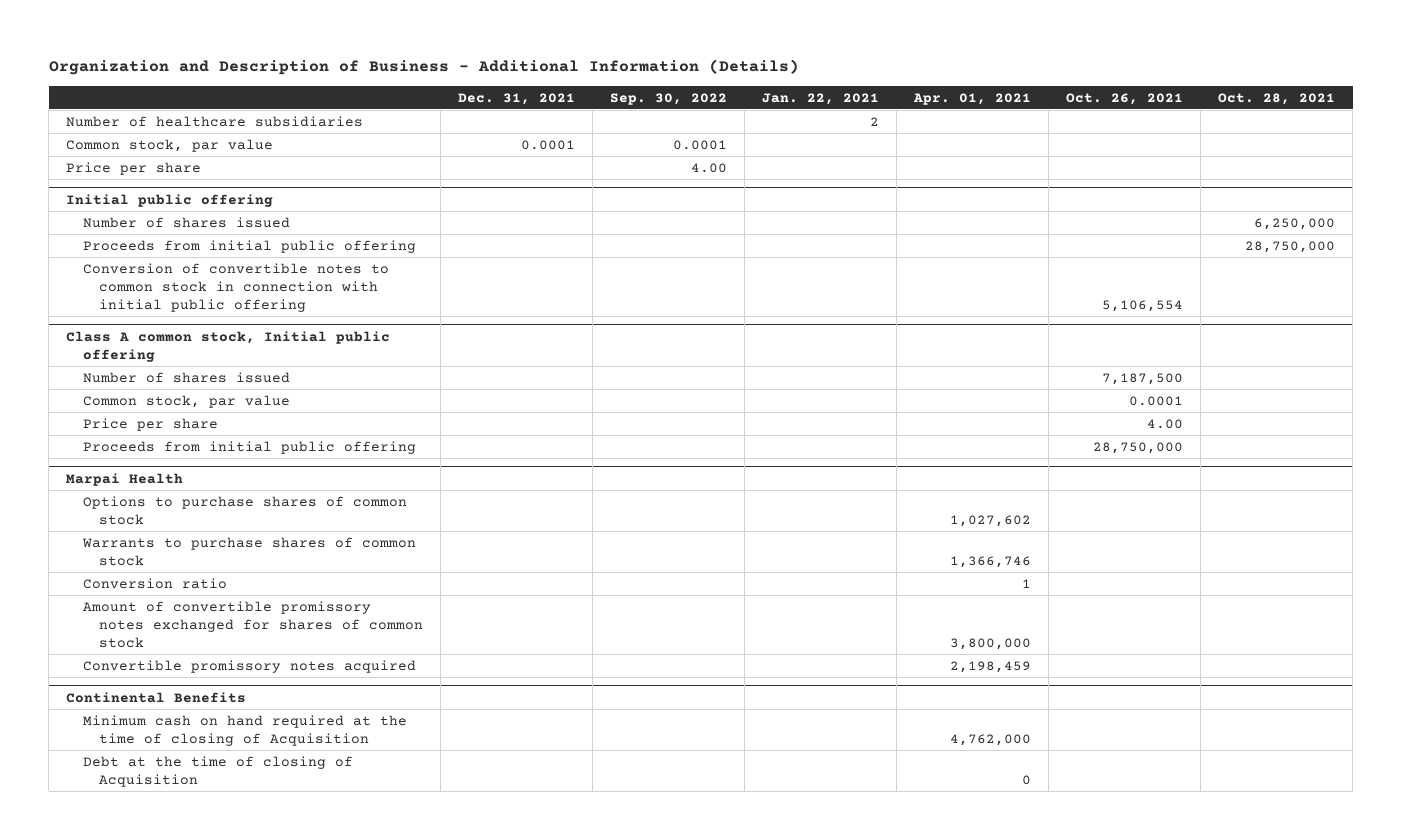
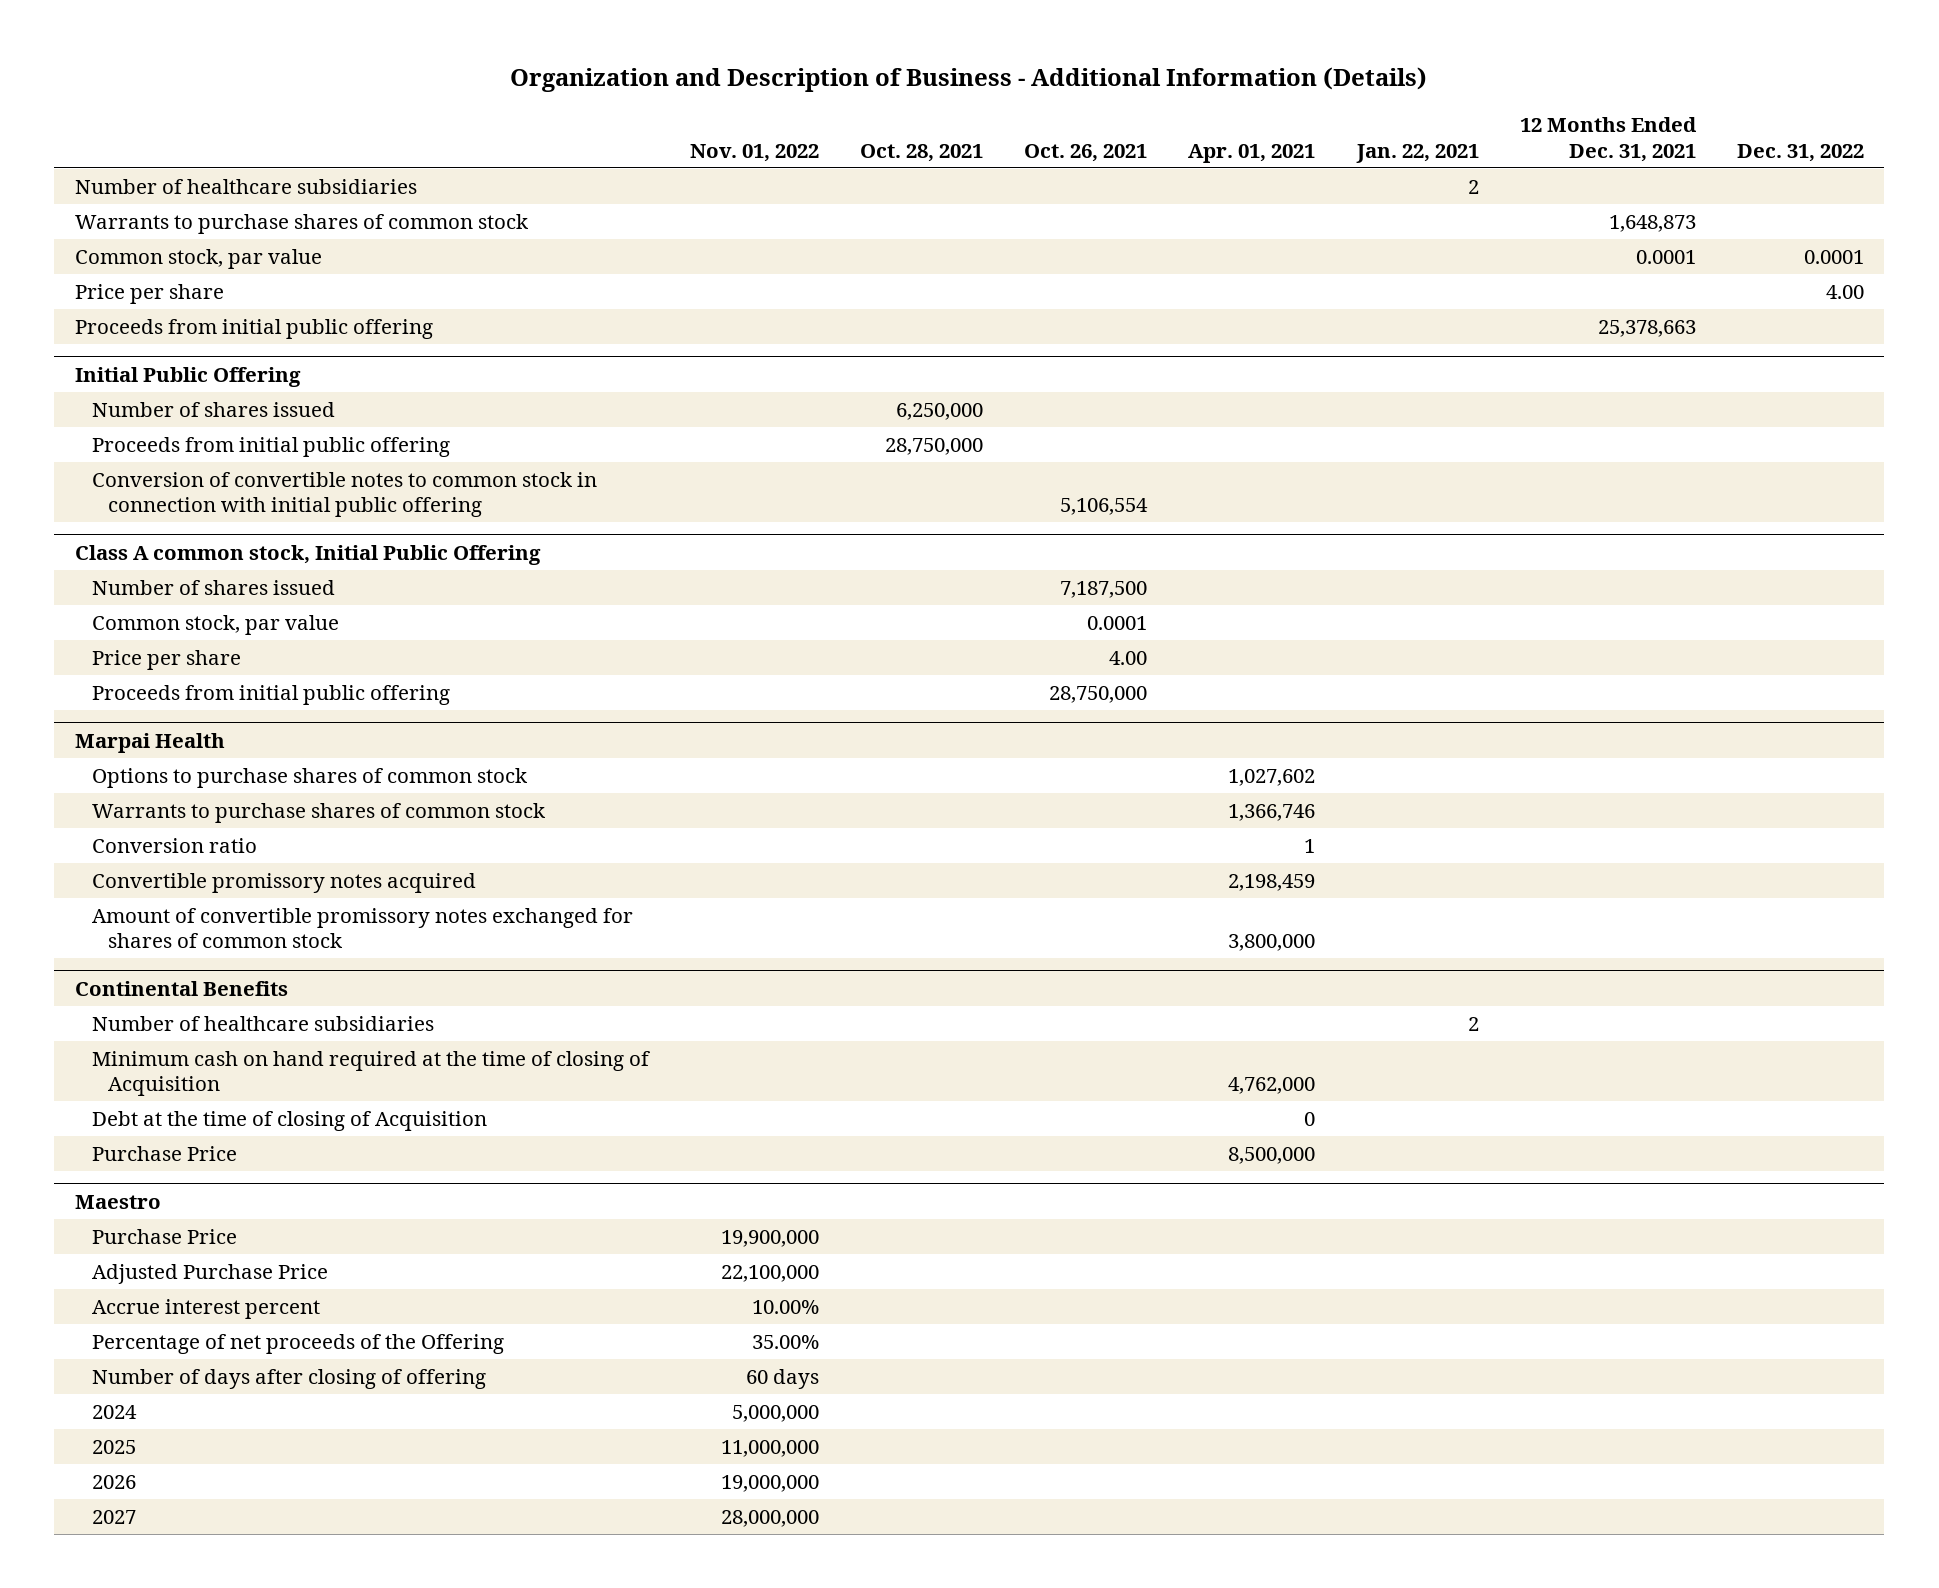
- | Dec. 31, 2021 | Sep. 30, 2022 | Jan. 22, 2021 | Apr. 01, 2021 | Oct. 26, 2021 | Oct. 28, 2021
+ | Nov. 01, 2022 | Oct. 28, 2021 | Oct. 26, 2021 | Apr. 01, 2021 | Jan. 22, 2021 | 12 Months Ended Dec. 31, 2021 | Dec. 31, 2022
+ Warrants to purchase shares of common stock | | | | | | 1,648,873 |
- Initial public offering
+ Proceeds from initial public offering | | | | | | 25,378,663 |
+ Initial Public Offering
- Class A common stock, Initial public offering
+ Class A common stock, Initial Public Offering
@ Marpai Health
moved down: Amount of convertible promissory notes exchanged for shares of common stock | | | | 3,800,000 | | |
@ Continental Benefits
+ Number of healthcare subsidiaries | | | | | 2 | |
+ Purchase Price | | | | 8,500,000 | | |
+ Maestro
+ Purchase Price | 19,900,000 | | | | | |
+ Adjusted Purchase Price | 22,100,000 | | | | | |
+ Accrue interest percent | 10.00% | | | | | |
+ Percentage of net proceeds of the Offering | 35.00% | | | | | |
+ Number of days after closing of offering | 60 days | | | | | |
+ 2024 | 5,000,000 | | | | | |
+ 2025 | 11,000,000 | | | | | |
+ 2026 | 19,000,000 | | | | | |
+ 2027 | 28,000,000 | | | | | |

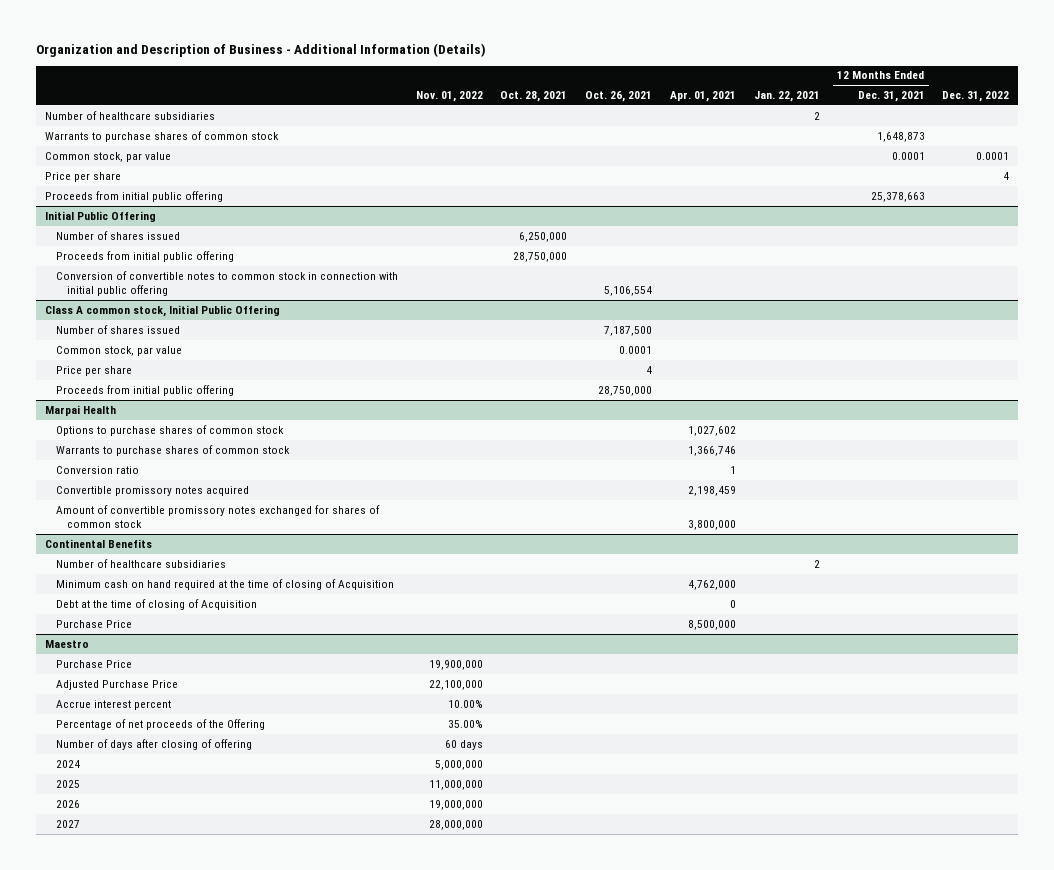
- Price per share | | | | | | | 4.00
+ Price per share | | | | | | | 4
@ Class A common stock, Initial Public Offering
- Price per share | | | 4.00 | | | |
+ Price per share | | | 4 | | | |

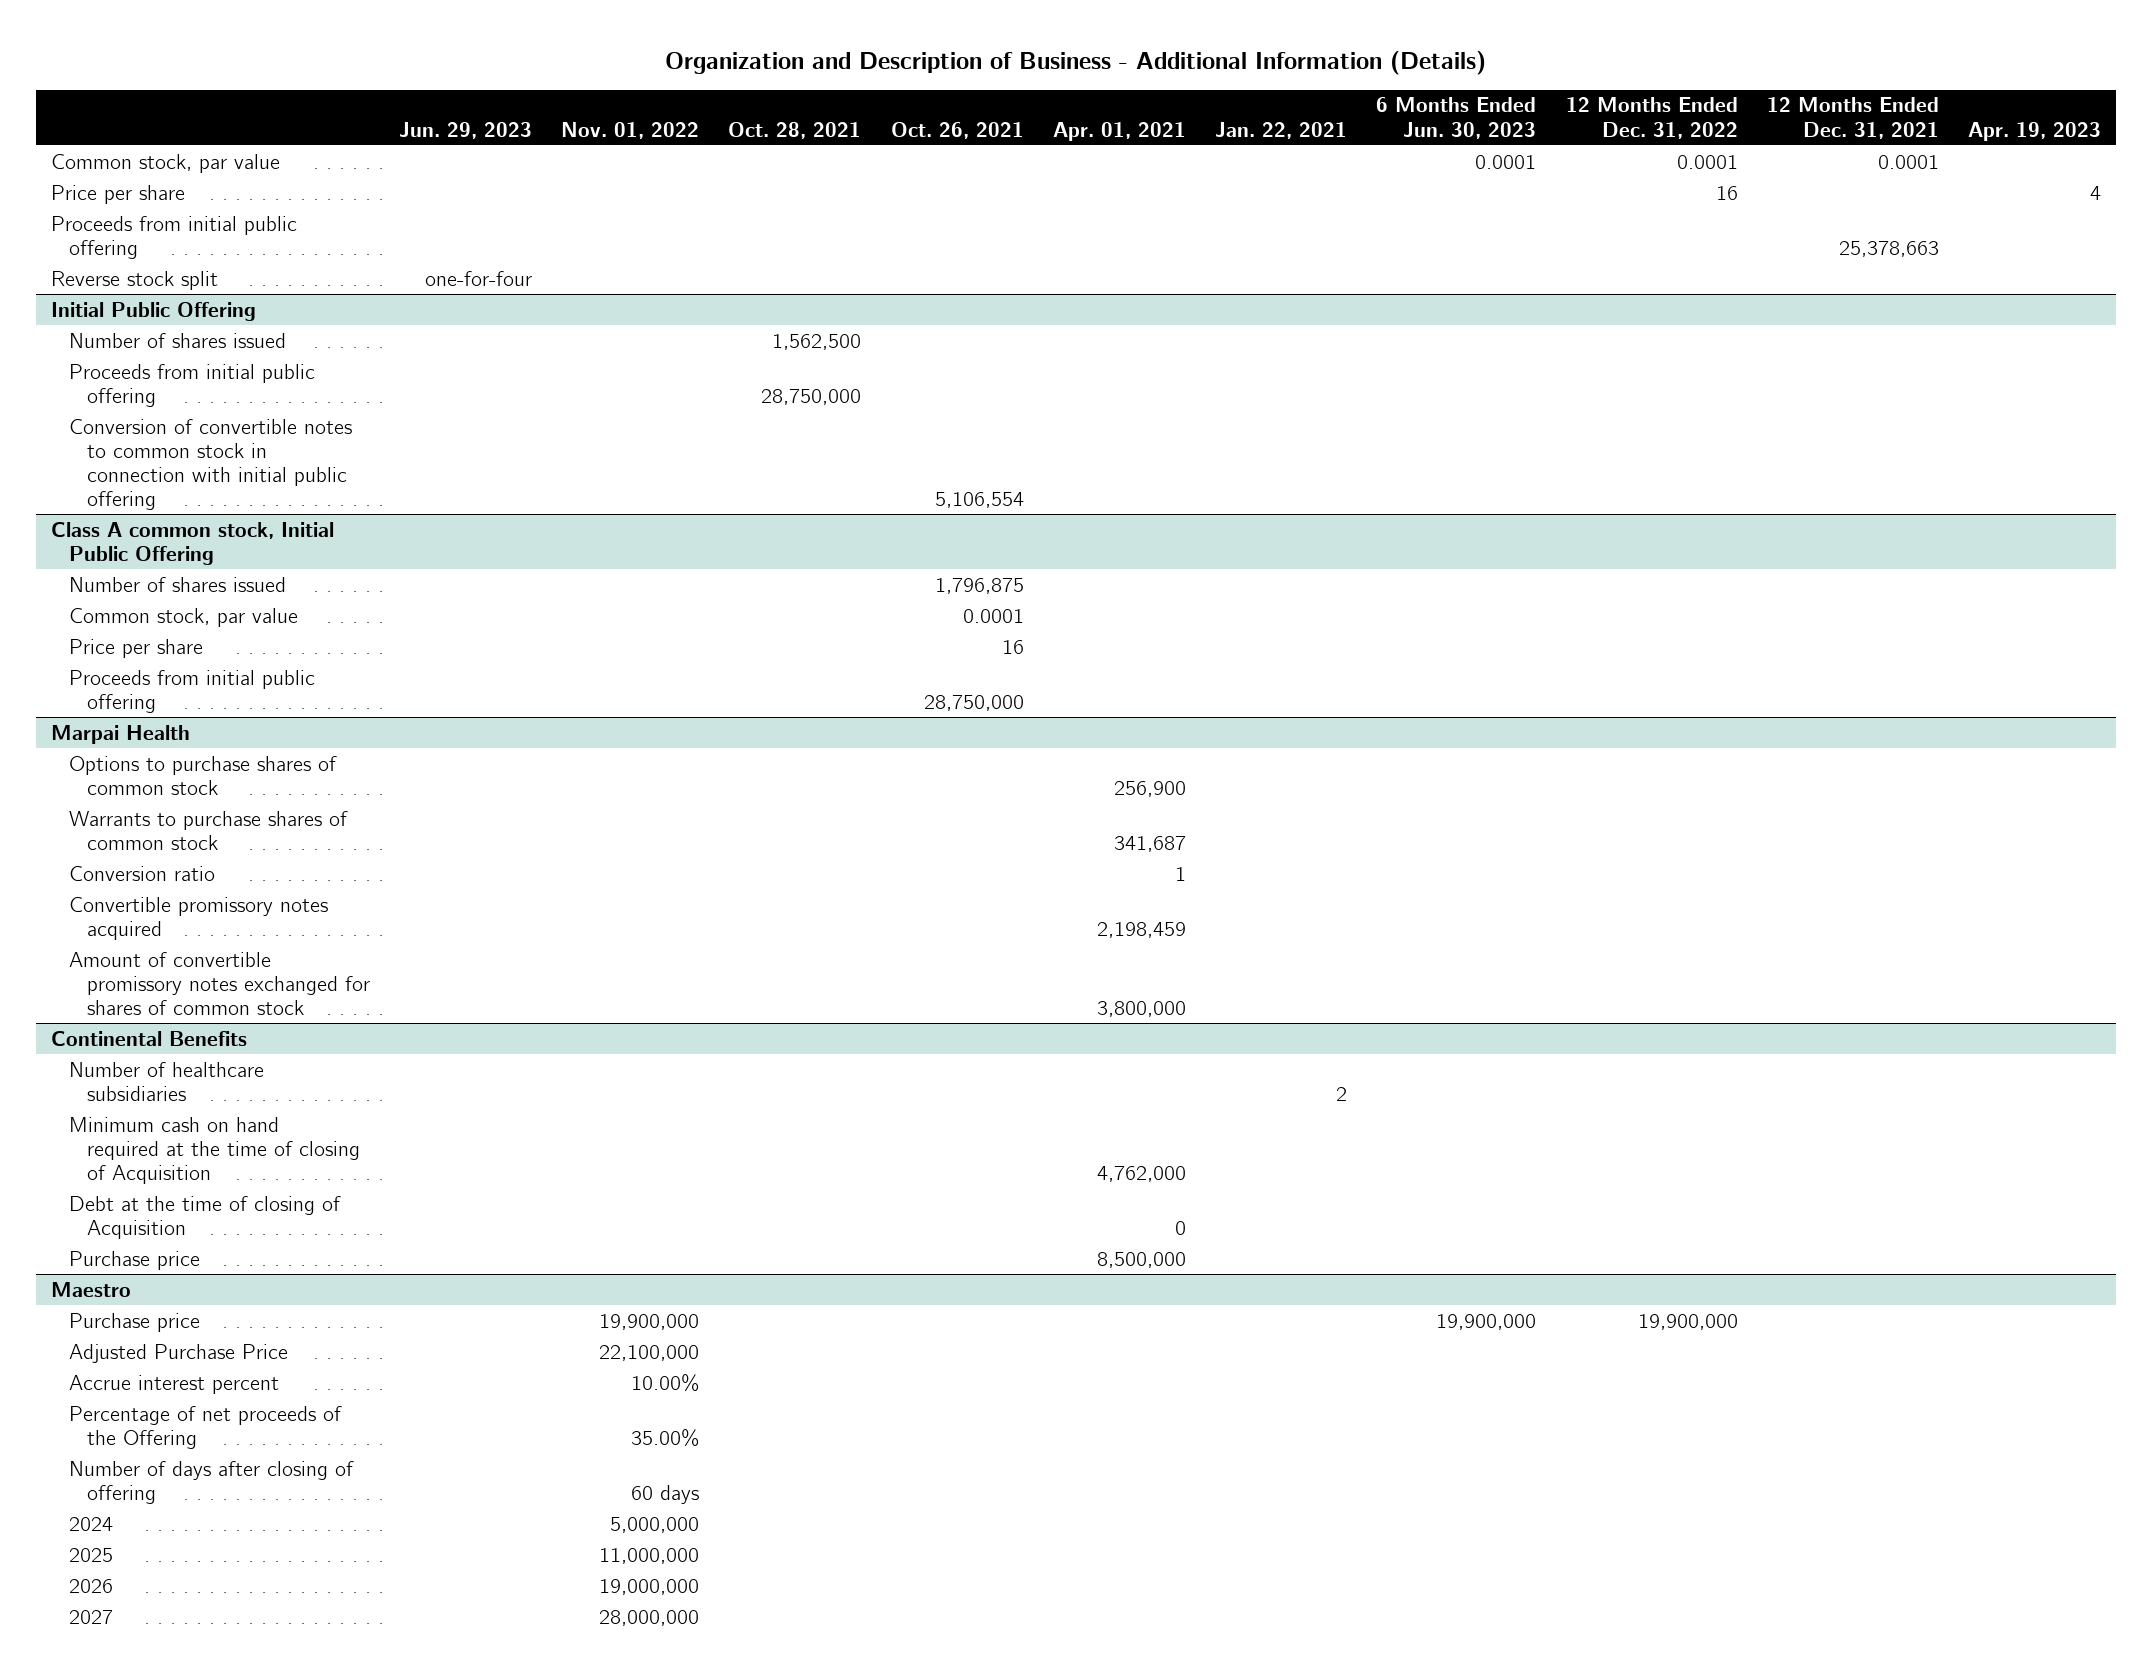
- | Nov. 01, 2022 | Oct. 28, 2021 | Oct. 26, 2021 | Apr. 01, 2021 | Jan. 22, 2021 | 12 Months Ended Dec. 31, 2021 | Dec. 31, 2022
+ | Jun. 29, 2023 | Nov. 01, 2022 | Oct. 28, 2021 | Oct. 26, 2021 | Apr. 01, 2021 | Jan. 22, 2021 | 6 Months Ended Jun. 30, 2023 | 12 Months Ended Dec. 31, 2022 | 12 Months Ended Dec. 31, 2021 | Apr. 19, 2023
- Number of healthcare subsidiaries | | | | | 2 | |
- Warrants to purchase shares of common stock | | | | | | 1,648,873 |
+ Reverse stock split | one-for-four | | | | | | | | |
@ Initial Public Offering
- Number of shares issued | | 6,250,000 | | | | |
+ Number of shares issued | | | 1,562,500 | | | | | | |
@ Class A common stock, Initial Public Offering
- Number of shares issued | | | 7,187,500 | | | |
+ Number of shares issued | | | | 1,796,875 | | | | | |
- Price per share | | | 4 | | | |
+ Price per share | | | | 16 | | | | | |
@ Marpai Health
- Options to purchase shares of common stock | | | | 1,027,602 | | |
- Warrants to purchase shares of common stock | | | | 1,366,746 | | |
+ Options to purchase shares of common stock | | | | | 256,900 | | | | |
+ Warrants to purchase shares of common stock | | | | | 341,687 | | | | |
@ Continental Benefits
- Purchase Price | | | | 8,500,000 | | |
+ Purchase price | | | | | 8,500,000 | | | | |
@ Maestro
- Purchase Price | 19,900,000 | | | | | |
+ Purchase price | | 19,900,000 | | | | | 19,900,000 | 19,900,000 | |

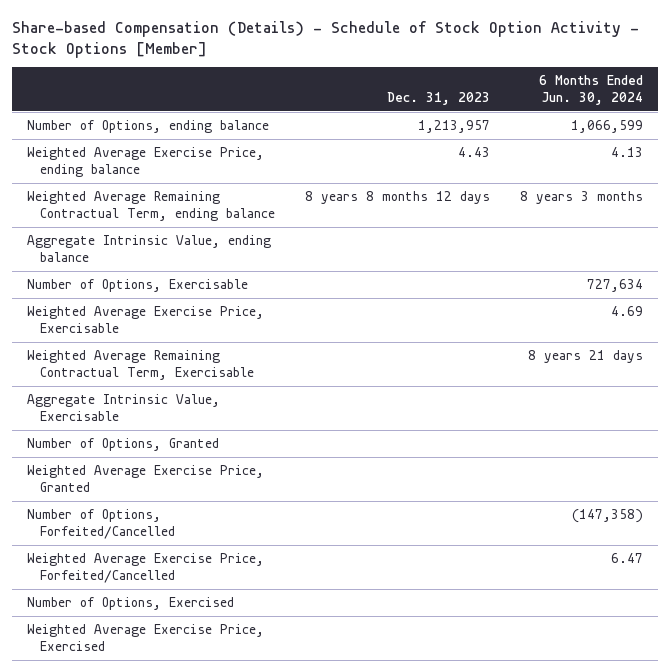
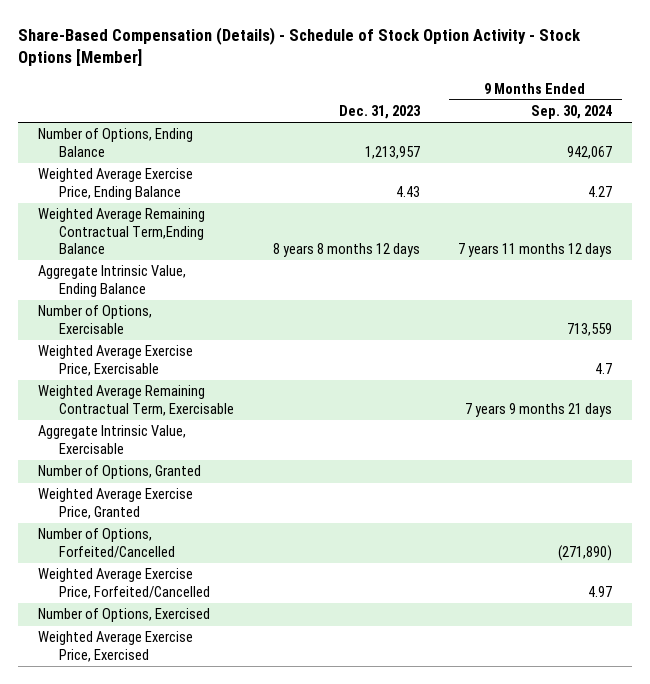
- Share-based Compensation (Details) - Schedule of Stock Option Activity - Stock Options [Member]
+ Share-Based Compensation (Details) - Schedule of Stock Option Activity - Stock Options [Member]
- | Dec. 31, 2023 | 6 Months Ended Jun. 30, 2024
+ | Dec. 31, 2023 | 9 Months Ended Sep. 30, 2024
- Number of Options, ending balance | 1,213,957 | 1,066,599
- Weighted Average Exercise Price, ending balance | 4.43 | 4.13
- Weighted Average Remaining Contractual Term, ending balance | 8 years 8 months 12 days | 8 years 3 months
- Aggregate Intrinsic Value, ending balance
+ Number of Options, Ending Balance | 1,213,957 | 942,067
+ Weighted Average Exercise Price, Ending Balance | 4.43 | 4.27
+ Weighted Average Remaining Contractual Term,Ending Balance | 8 years 8 months 12 days | 7 years 11 months 12 days
+ Aggregate Intrinsic Value, Ending Balance

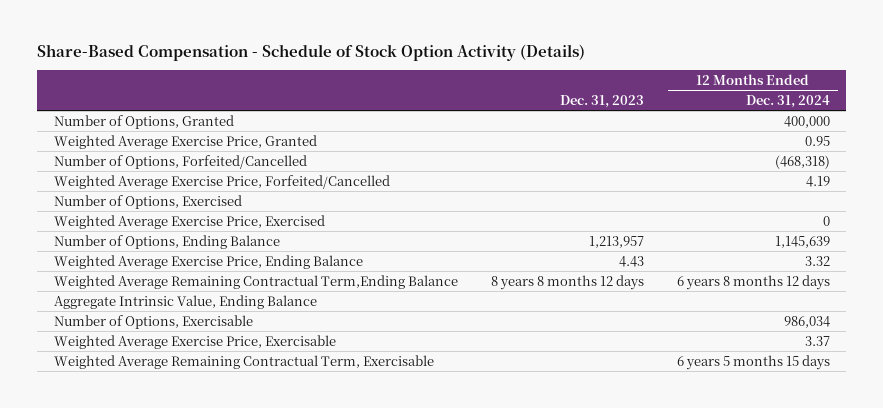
- Share-Based Compensation (Details) - Schedule of Stock Option Activity - Stock Options [Member]
+ Share-Based Compensation - Schedule of Stock Option Activity (Details)
- | Dec. 31, 2023 | 9 Months Ended Sep. 30, 2024
+ | Dec. 31, 2023 | 12 Months Ended Dec. 31, 2024
moved up: Number of Options, Granted | | 400,000
moved up: Weighted Average Exercise Price, Granted | | 0.95
moved up: Number of Options, Forfeited/Cancelled | | (468,318)
moved up: Weighted Average Exercise Price, Forfeited/Cancelled | | 4.19
moved up: Number of Options, Exercised
moved up: Weighted Average Exercise Price, Exercised | | 0
- Aggregate Intrinsic Value, Exercisable

